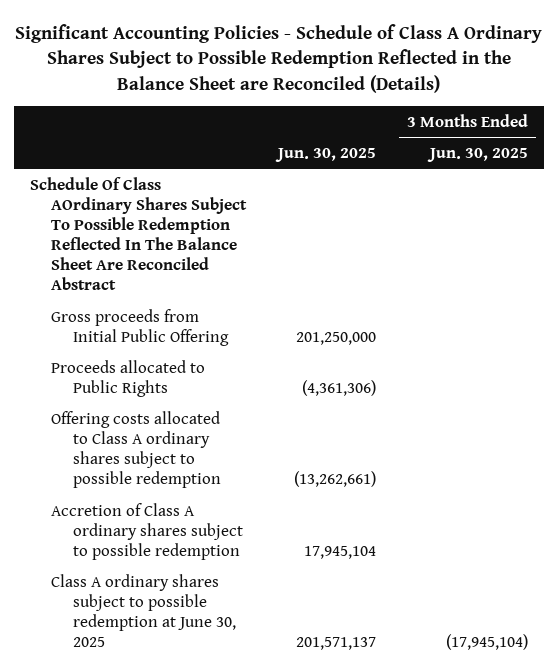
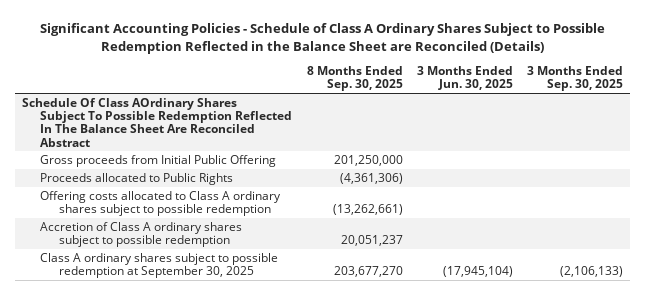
- | Jun. 30, 2025 | 3 Months Ended Jun. 30, 2025
+ | 8 Months Ended Sep. 30, 2025 | 3 Months Ended Jun. 30, 2025 | 3 Months Ended Sep. 30, 2025
- Class A ordinary shares subject to possible redemption at June 30, 2025 | 201,571,137 | (17,945,104)
+ Class A ordinary shares subject to possible redemption at September 30, 2025 | 203,677,270 | (17,945,104) | (2,106,133)

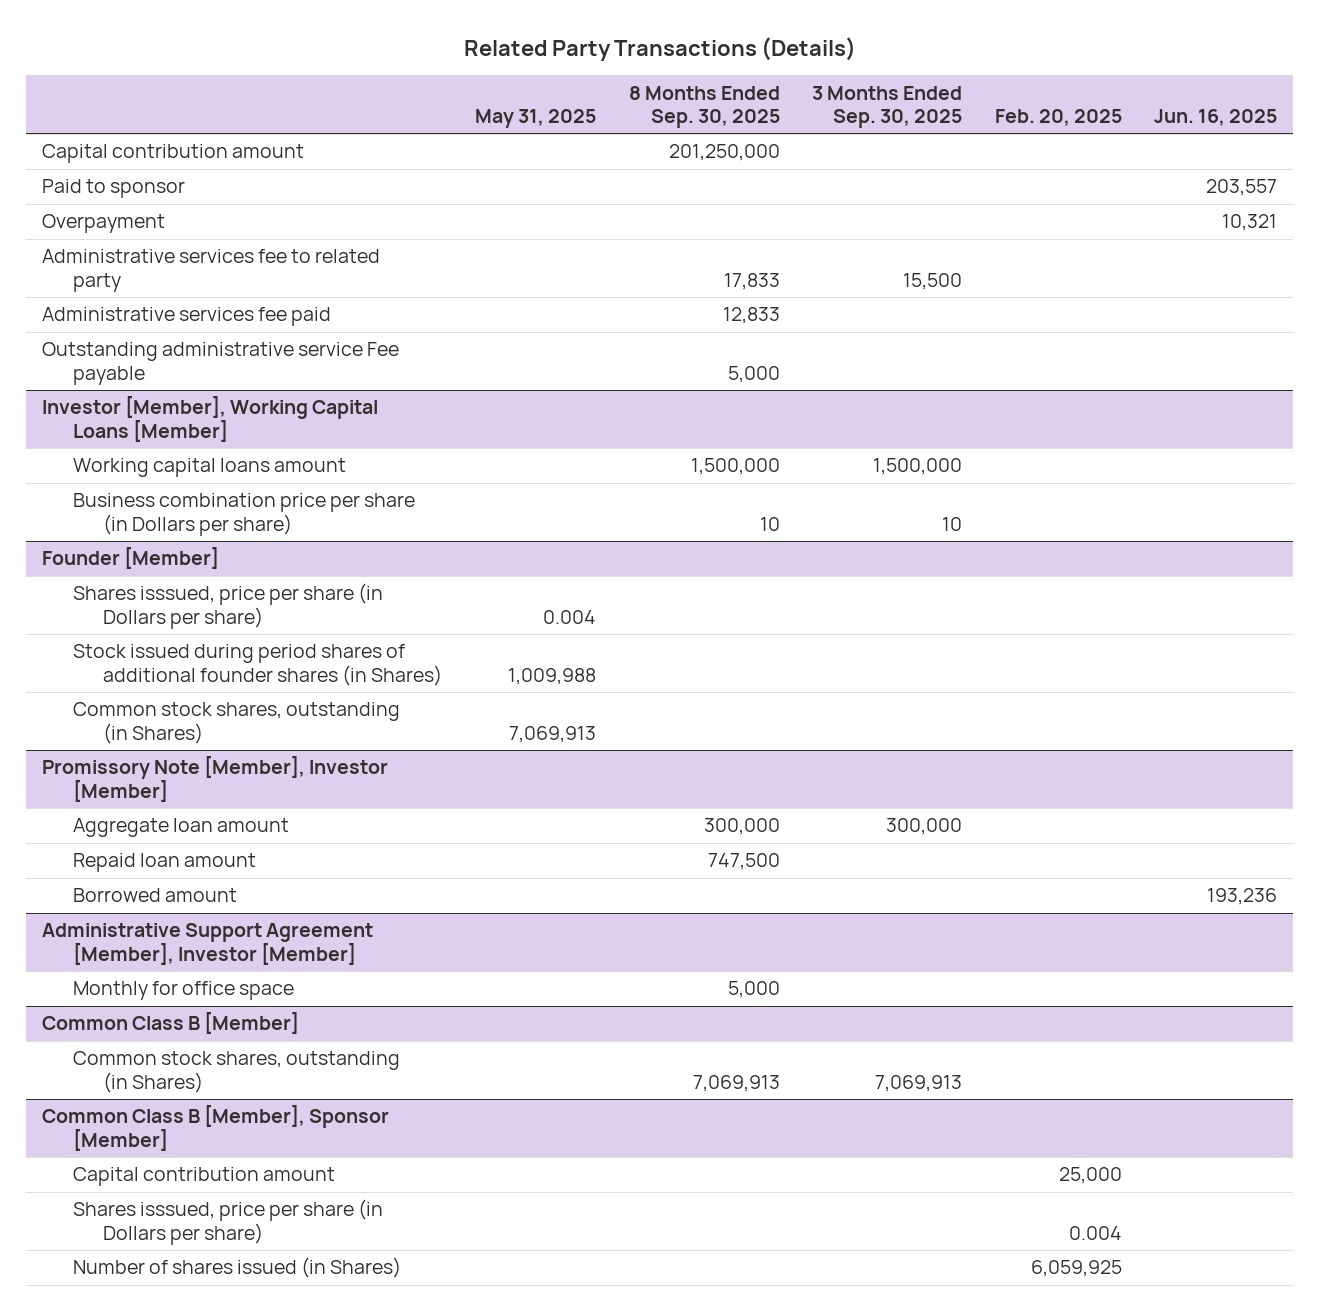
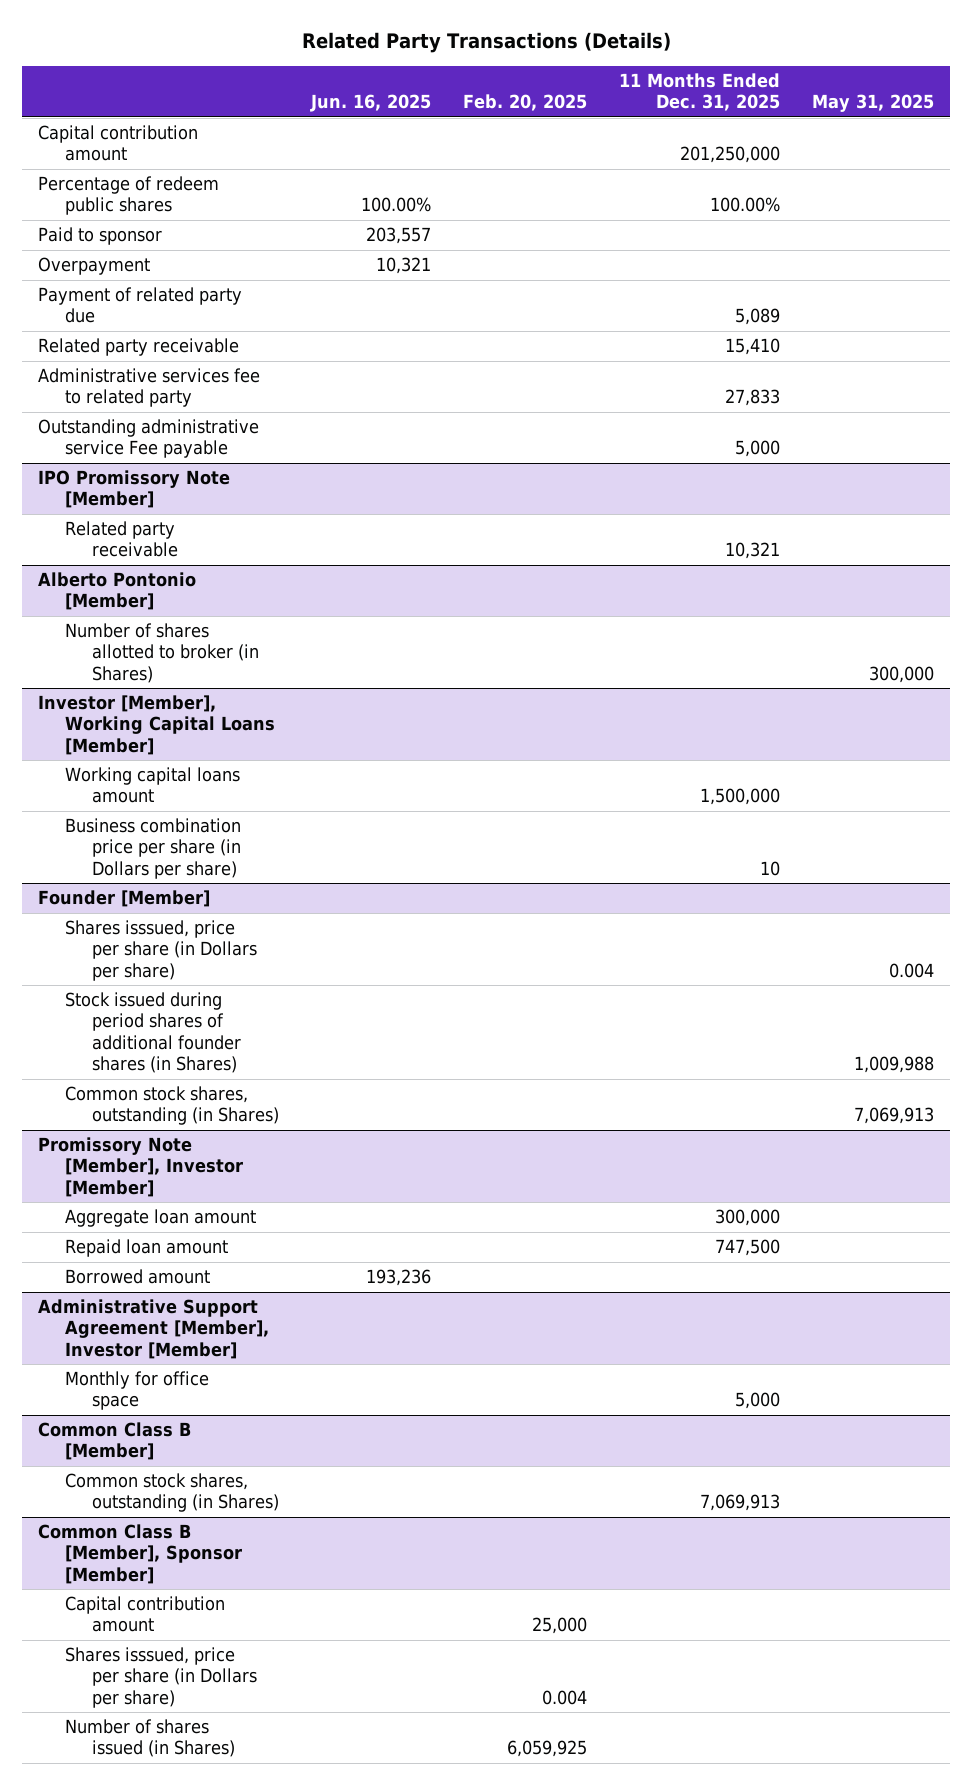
- | May 31, 2025 | 8 Months Ended Sep. 30, 2025 | 3 Months Ended Sep. 30, 2025 | Feb. 20, 2025 | Jun. 16, 2025
+ | Jun. 16, 2025 | Feb. 20, 2025 | 11 Months Ended Dec. 31, 2025 | May 31, 2025
+ Percentage of redeem public shares | 100.00% | | 100.00% |
+ Payment of related party due | | | 5,089 |
+ Related party receivable | | | 15,410 |
- Administrative services fee paid | | 12,833 | | |
+ IPO Promissory Note [Member]
+ Related party receivable | | | 10,321 |
+ Alberto Pontonio [Member]
+ Number of shares allotted to broker (in Shares) | | | | 300,000

